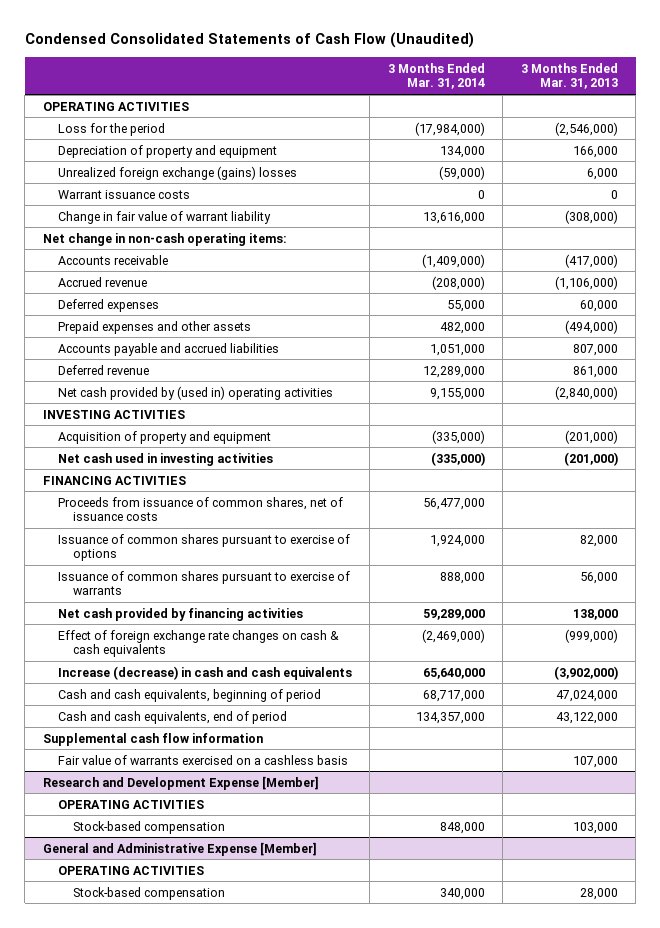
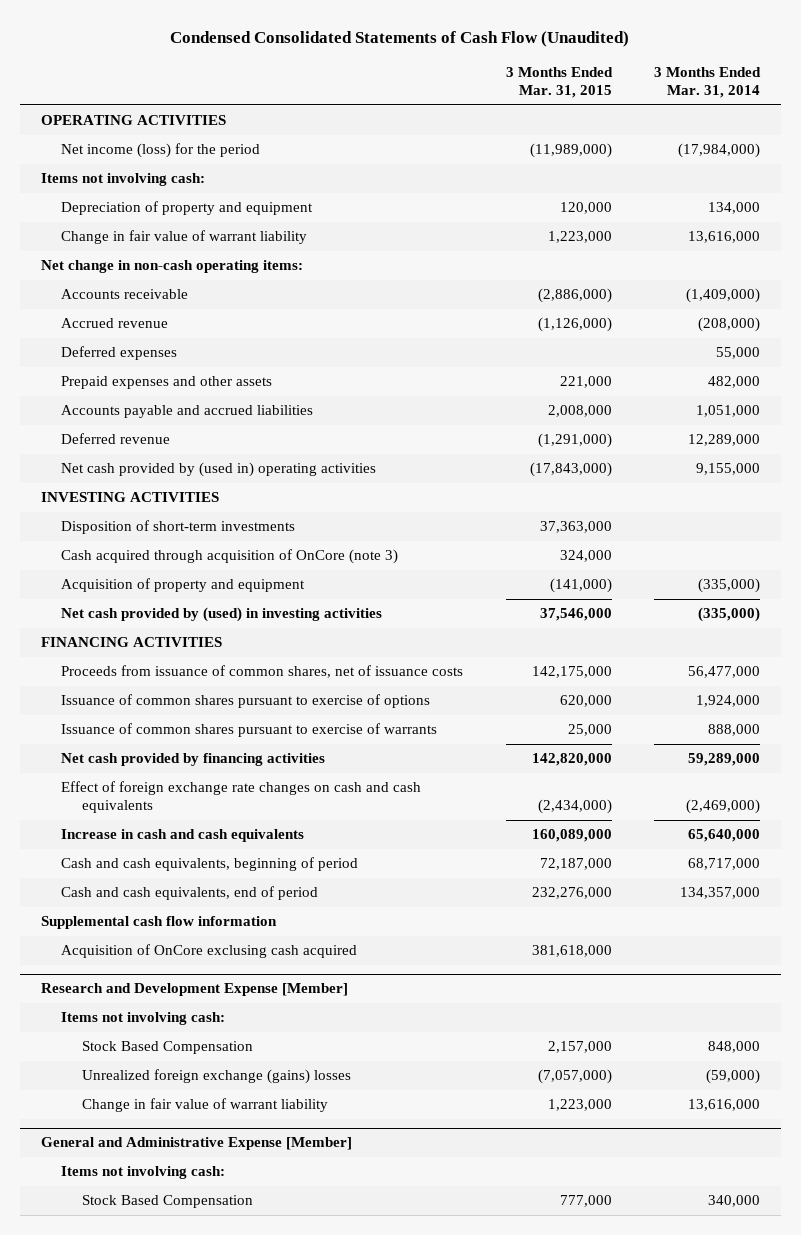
- | 3 Months Ended Mar. 31, 2014 | 3 Months Ended Mar. 31, 2013
+ | 3 Months Ended Mar. 31, 2015 | 3 Months Ended Mar. 31, 2014
- Loss for the period | (17,984,000) | (2,546,000)
+ Net income (loss) for the period | (11,989,000) | (17,984,000)
+ Items not involving cash:
- Unrealized foreign exchange (gains) losses | (59,000) | 6,000
- Warrant issuance costs | 0 | 0
+ Disposition of short-term investments | 37,363,000 |
+ Cash acquired through acquisition of OnCore (note 3) | 324,000 |
- Net cash used in investing activities | (335,000) | (201,000)
+ Net cash provided by (used) in investing activities | 37,546,000 | (335,000)
- Effect of foreign exchange rate changes on cash & cash equivalents | (2,469,000) | (999,000)
- Increase (decrease) in cash and cash equivalents | 65,640,000 | (3,902,000)
+ Effect of foreign exchange rate changes on cash and cash equivalents | (2,434,000) | (2,469,000)
+ Increase in cash and cash equivalents | 160,089,000 | 65,640,000
- Fair value of warrants exercised on a cashless basis | | 107,000
+ Acquisition of OnCore exclusing cash acquired | 381,618,000 |
@ Research and Development Expense [Member]
- OPERATING ACTIVITIES
- Stock-based compensation | 848,000 | 103,000
+ Items not involving cash:
+ Stock Based Compensation | 2,157,000 | 848,000
+ Unrealized foreign exchange (gains) losses | (7,057,000) | (59,000)
+ Change in fair value of warrant liability | 1,223,000 | 13,616,000
@ General and Administrative Expense [Member]
- OPERATING ACTIVITIES
- Stock-based compensation | 340,000 | 28,000
+ Items not involving cash:
+ Stock Based Compensation | 777,000 | 340,000

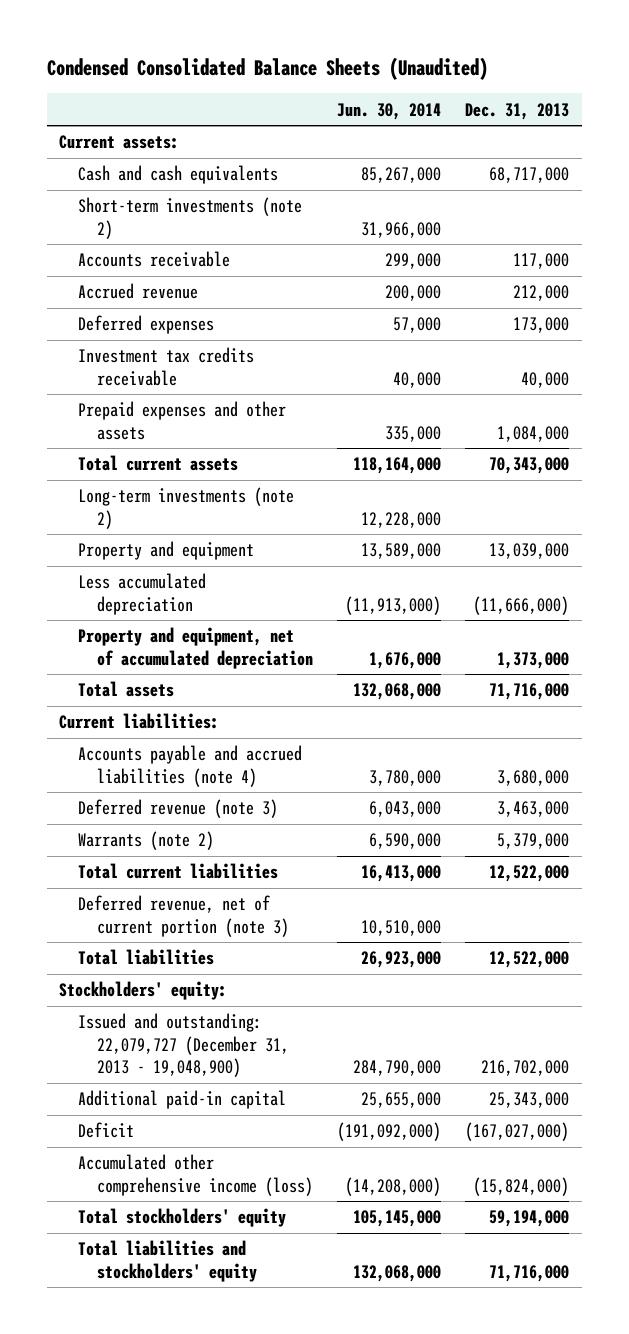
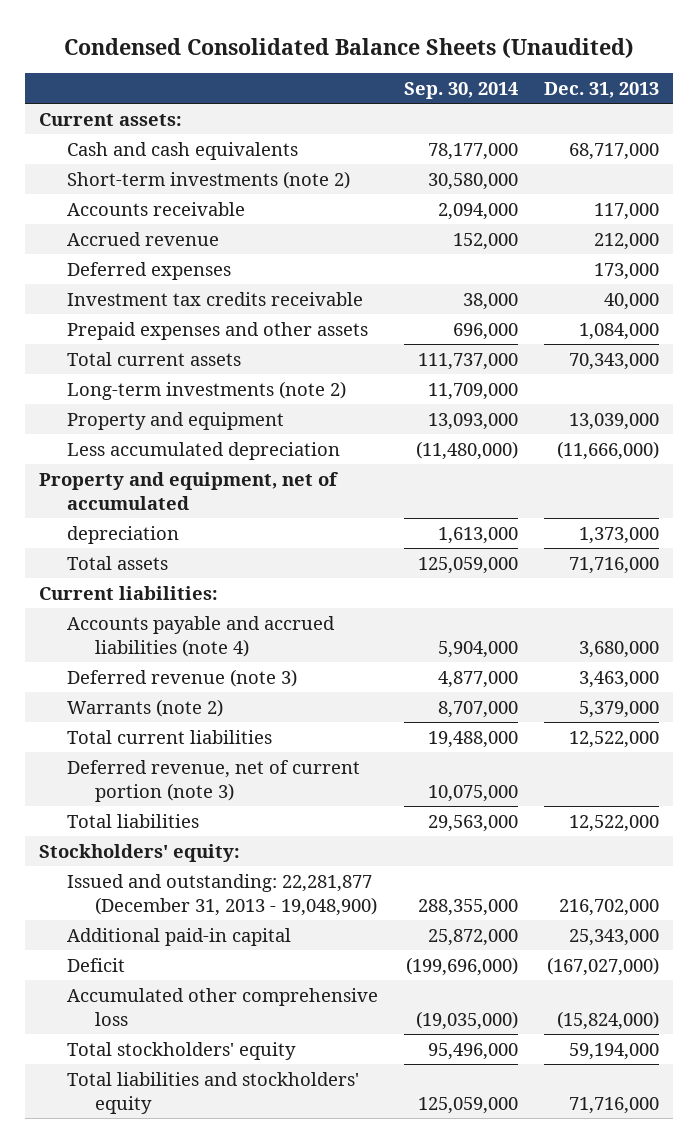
- | Jun. 30, 2014 | Dec. 31, 2013
+ | Sep. 30, 2014 | Dec. 31, 2013
- Property and equipment, net of accumulated depreciation | 1,676,000 | 1,373,000
+ Property and equipment, net of accumulated
+ depreciation | 1,613,000 | 1,373,000
- Issued and outstanding: 22,079,727 (December 31, 2013 - 19,048,900) | 284,790,000 | 216,702,000
+ Issued and outstanding: 22,281,877 (December 31, 2013 - 19,048,900) | 288,355,000 | 216,702,000
- Accumulated other comprehensive income (loss) | (14,208,000) | (15,824,000)
+ Accumulated other comprehensive loss | (19,035,000) | (15,824,000)

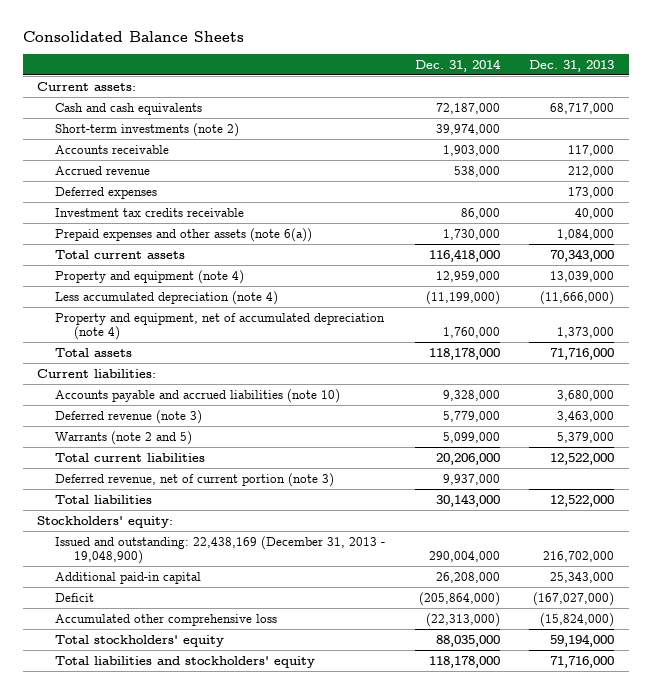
- Condensed Consolidated Balance Sheets (Unaudited)
+ Consolidated Balance Sheets
- | Sep. 30, 2014 | Dec. 31, 2013
+ | Dec. 31, 2014 | Dec. 31, 2013
- Prepaid expenses and other assets | 696,000 | 1,084,000
+ Prepaid expenses and other assets (note 6(a)) | 1,730,000 | 1,084,000
- Long-term investments (note 2) | 11,709,000 |
- Property and equipment | 13,093,000 | 13,039,000
- Less accumulated depreciation | (11,480,000) | (11,666,000)
- Property and equipment, net of accumulated
- depreciation | 1,613,000 | 1,373,000
+ Property and equipment (note 4) | 12,959,000 | 13,039,000
+ Less accumulated depreciation (note 4) | (11,199,000) | (11,666,000)
+ Property and equipment, net of accumulated depreciation (note 4) | 1,760,000 | 1,373,000
- Accounts payable and accrued liabilities (note 4) | 5,904,000 | 3,680,000
+ Accounts payable and accrued liabilities (note 10) | 9,328,000 | 3,680,000
- Warrants (note 2) | 8,707,000 | 5,379,000
+ Warrants (note 2 and 5) | 5,099,000 | 5,379,000
- Issued and outstanding: 22,281,877 (December 31, 2013 - 19,048,900) | 288,355,000 | 216,702,000
+ Issued and outstanding: 22,438,169 (December 31, 2013 - 19,048,900) | 290,004,000 | 216,702,000

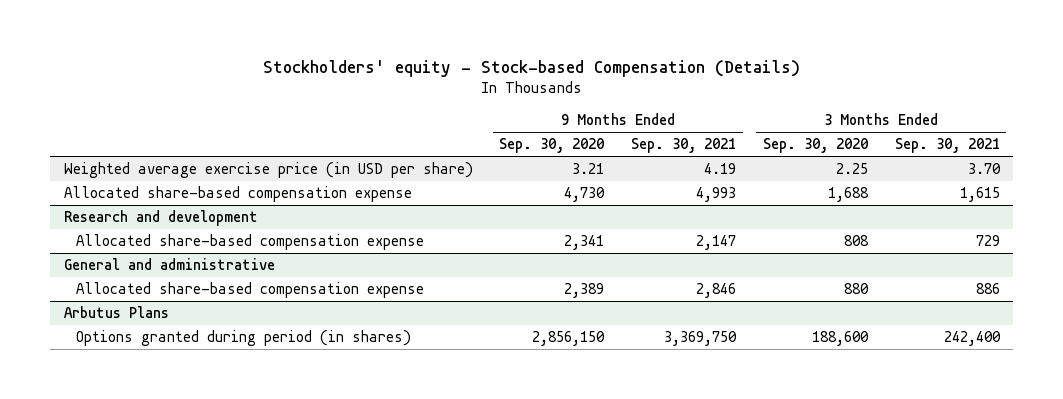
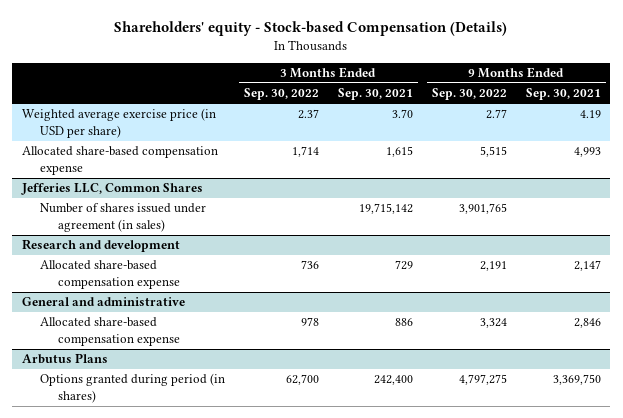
- Stockholders' equity - Stock-based Compensation (Details)
+ Shareholders' equity - Stock-based Compensation (Details)
- | 9 Months Ended Sep. 30, 2020 | 9 Months Ended Sep. 30, 2021 | 3 Months Ended Sep. 30, 2020 | 3 Months Ended Sep. 30, 2021
+ | 3 Months Ended Sep. 30, 2022 | 3 Months Ended Sep. 30, 2021 | 9 Months Ended Sep. 30, 2022 | 9 Months Ended Sep. 30, 2021
+ Jefferies LLC, Common Shares
+ Number of shares issued under agreement (in sales) | | 19,715,142 | 3,901,765 |

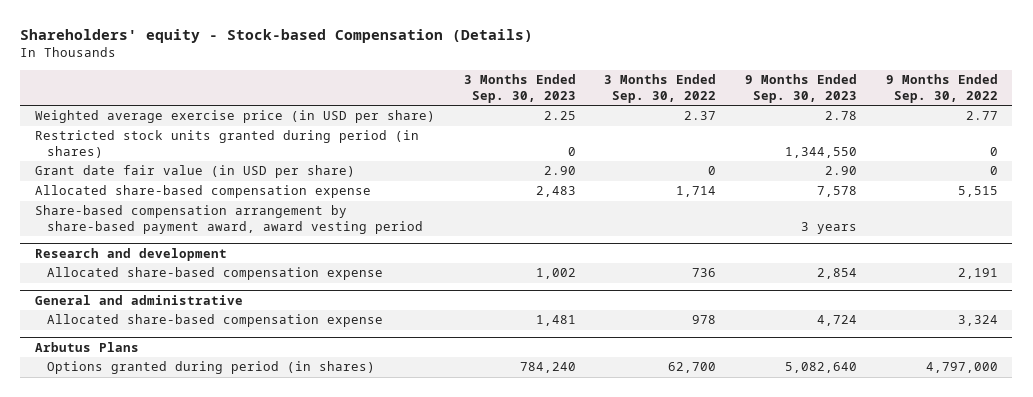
- | 3 Months Ended Sep. 30, 2022 | 3 Months Ended Sep. 30, 2021 | 9 Months Ended Sep. 30, 2022 | 9 Months Ended Sep. 30, 2021
+ | 3 Months Ended Sep. 30, 2023 | 3 Months Ended Sep. 30, 2022 | 9 Months Ended Sep. 30, 2023 | 9 Months Ended Sep. 30, 2022
+ Restricted stock units granted during period (in shares) | 0 | | 1,344,550 | 0
+ Grant date fair value (in USD per share) | 2.90 | 0 | 2.90 | 0
- Jefferies LLC, Common Shares
- Number of shares issued under agreement (in sales) | | 19,715,142 | 3,901,765 |
+ Share-based compensation arrangement by share-based payment award, award vesting period | | | 3 years |
@ Arbutus Plans
- Options granted during period (in shares) | 62,700 | 242,400 | 4,797,275 | 3,369,750
+ Options granted during period (in shares) | 784,240 | 62,700 | 5,082,640 | 4,797,000

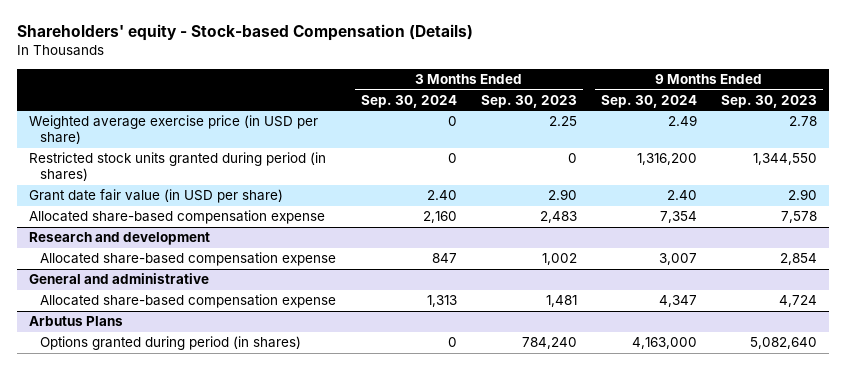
- | 3 Months Ended Sep. 30, 2023 | 3 Months Ended Sep. 30, 2022 | 9 Months Ended Sep. 30, 2023 | 9 Months Ended Sep. 30, 2022
+ | 3 Months Ended Sep. 30, 2024 | 3 Months Ended Sep. 30, 2023 | 9 Months Ended Sep. 30, 2024 | 9 Months Ended Sep. 30, 2023
- Share-based compensation arrangement by share-based payment award, award vesting period | | | 3 years |

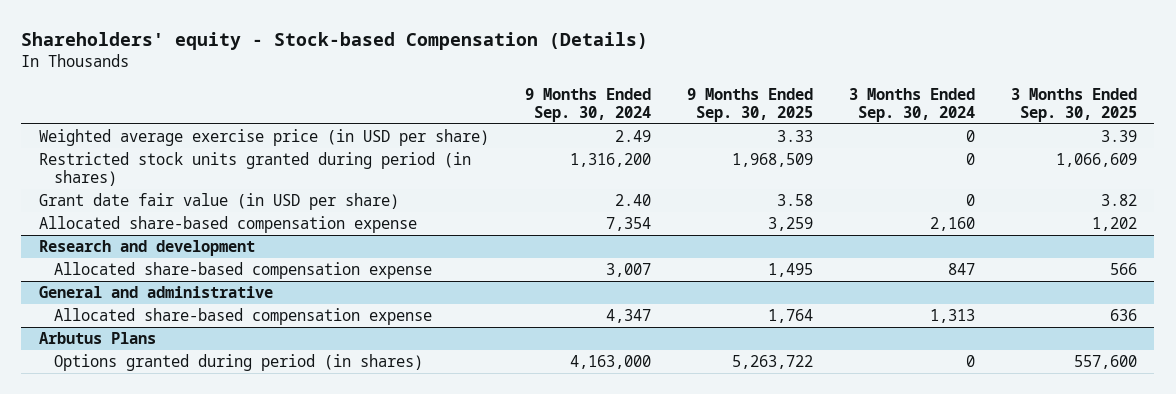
- | 3 Months Ended Sep. 30, 2024 | 3 Months Ended Sep. 30, 2023 | 9 Months Ended Sep. 30, 2024 | 9 Months Ended Sep. 30, 2023
+ | 9 Months Ended Sep. 30, 2024 | 9 Months Ended Sep. 30, 2025 | 3 Months Ended Sep. 30, 2024 | 3 Months Ended Sep. 30, 2025
- Grant date fair value (in USD per share) | 2.40 | 2.90 | 2.40 | 2.90
+ Grant date fair value (in USD per share) | 2.40 | 3.58 | 0 | 3.82

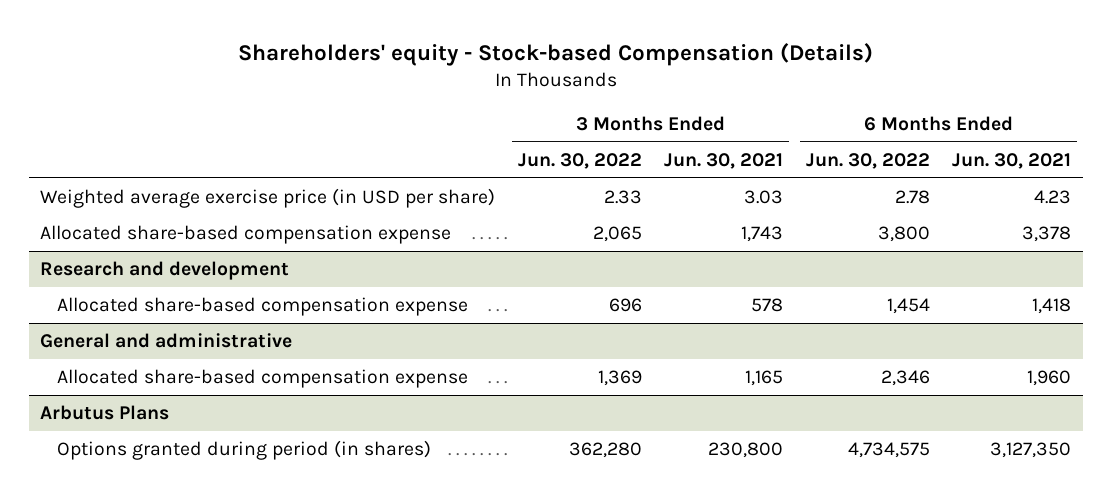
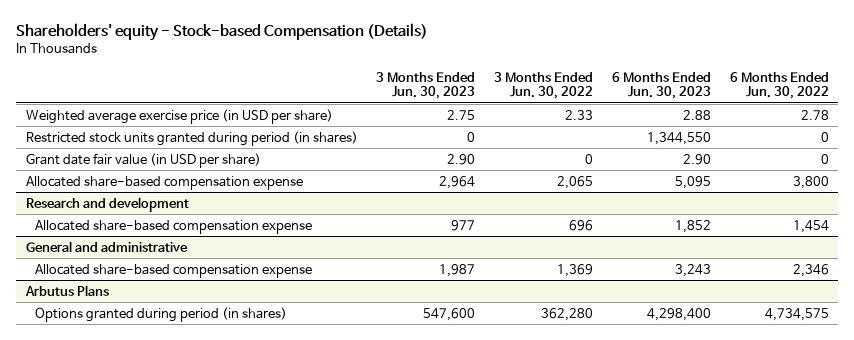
- | 3 Months Ended Jun. 30, 2022 | 3 Months Ended Jun. 30, 2021 | 6 Months Ended Jun. 30, 2022 | 6 Months Ended Jun. 30, 2021
+ | 3 Months Ended Jun. 30, 2023 | 3 Months Ended Jun. 30, 2022 | 6 Months Ended Jun. 30, 2023 | 6 Months Ended Jun. 30, 2022
+ Restricted stock units granted during period (in shares) | 0 | | 1,344,550 | 0
+ Grant date fair value (in USD per share) | 2.90 | 0 | 2.90 | 0

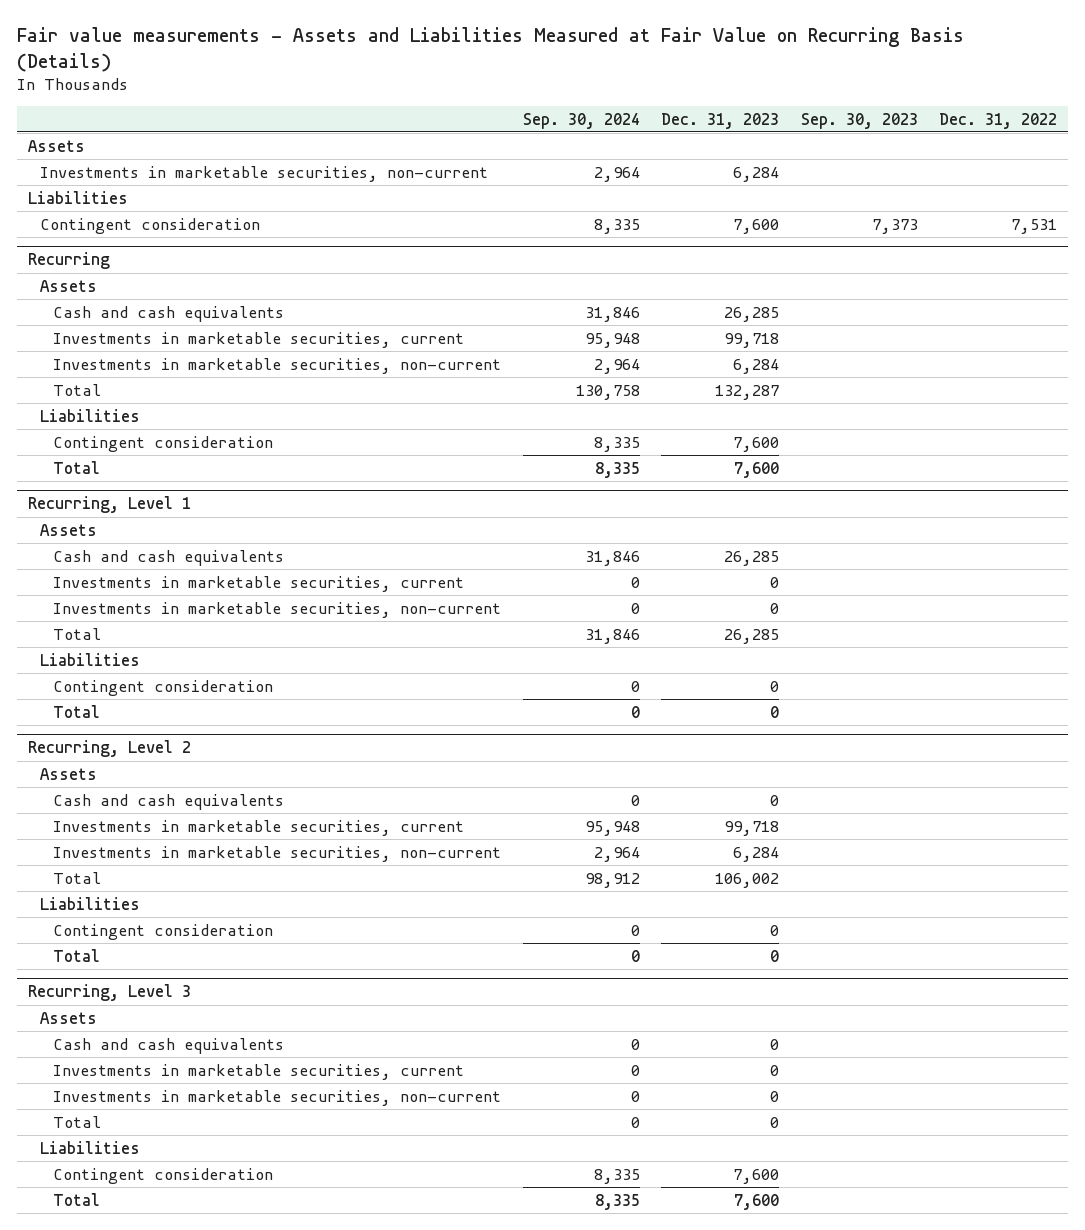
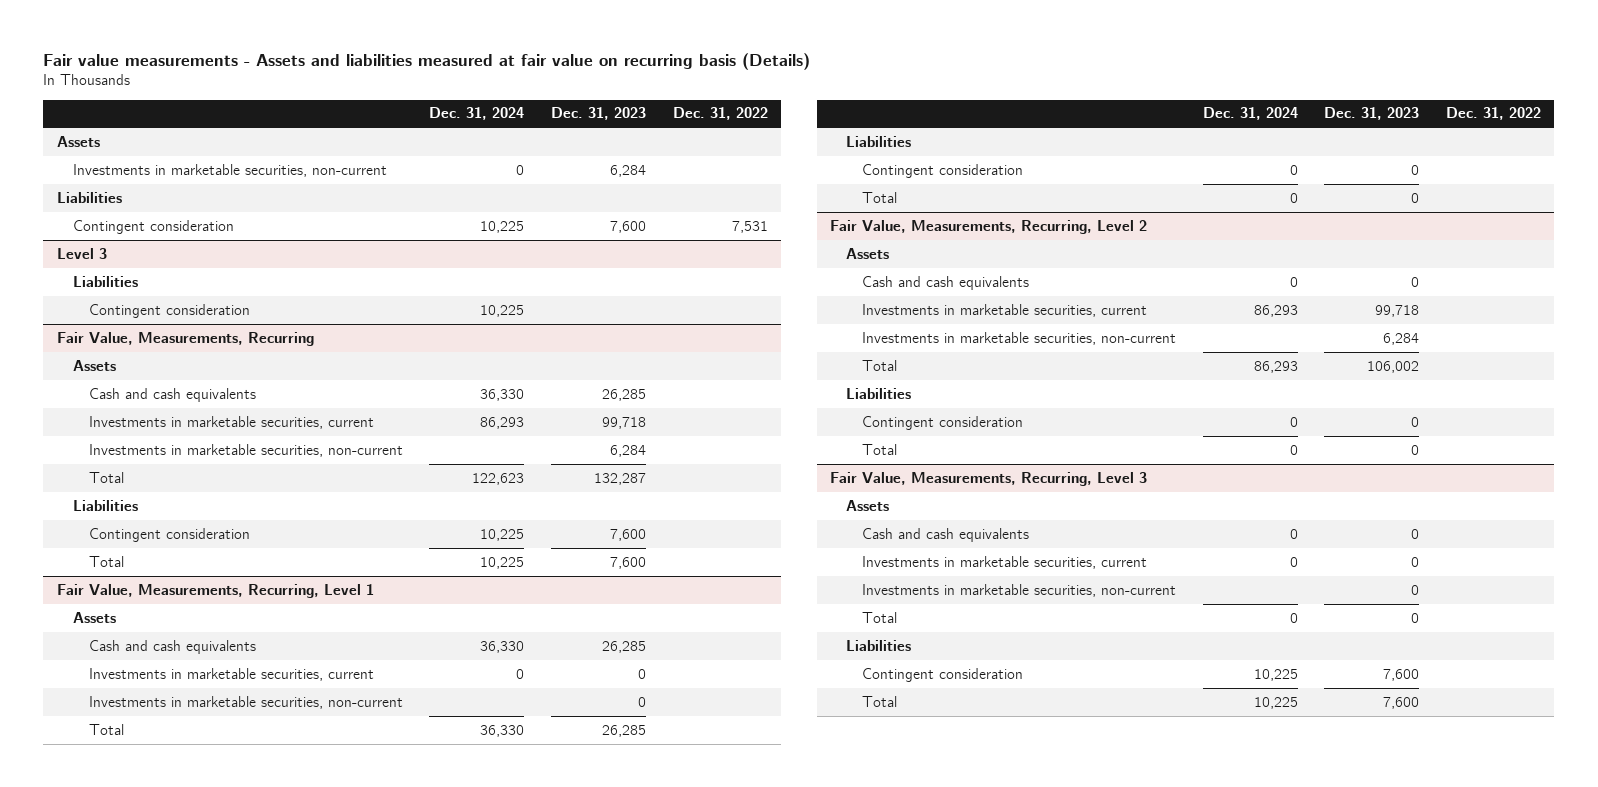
- Fair value measurements - Assets and Liabilities Measured at Fair Value on Recurring Basis (Details)
+ Fair value measurements - Assets and liabilities measured at fair value on recurring basis (Details)
- | Sep. 30, 2024 | Dec. 31, 2023 | Sep. 30, 2023 | Dec. 31, 2022
+ | Dec. 31, 2024 | Dec. 31, 2023 | Dec. 31, 2022
- Recurring
+ Level 3
+ Liabilities
+ Contingent consideration | 10,225 | |
+ Fair Value, Measurements, Recurring
- Recurring, Level 1
+ Fair Value, Measurements, Recurring, Level 1
- Recurring, Level 2
+ Fair Value, Measurements, Recurring, Level 2
- Recurring, Level 3
+ Fair Value, Measurements, Recurring, Level 3

